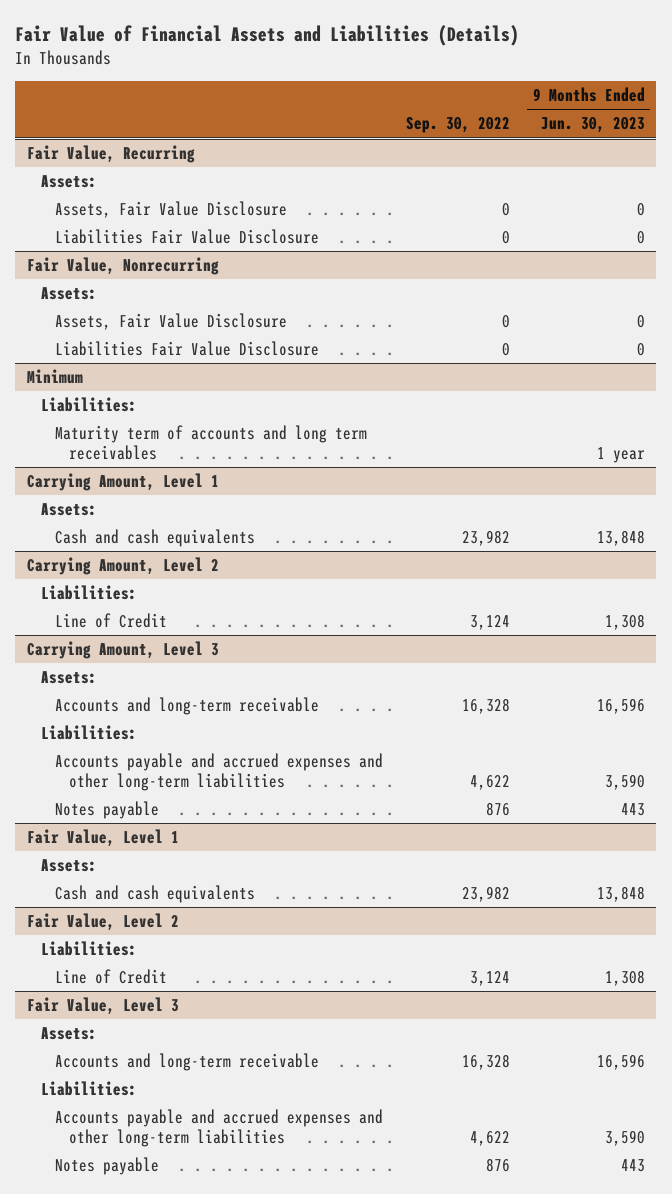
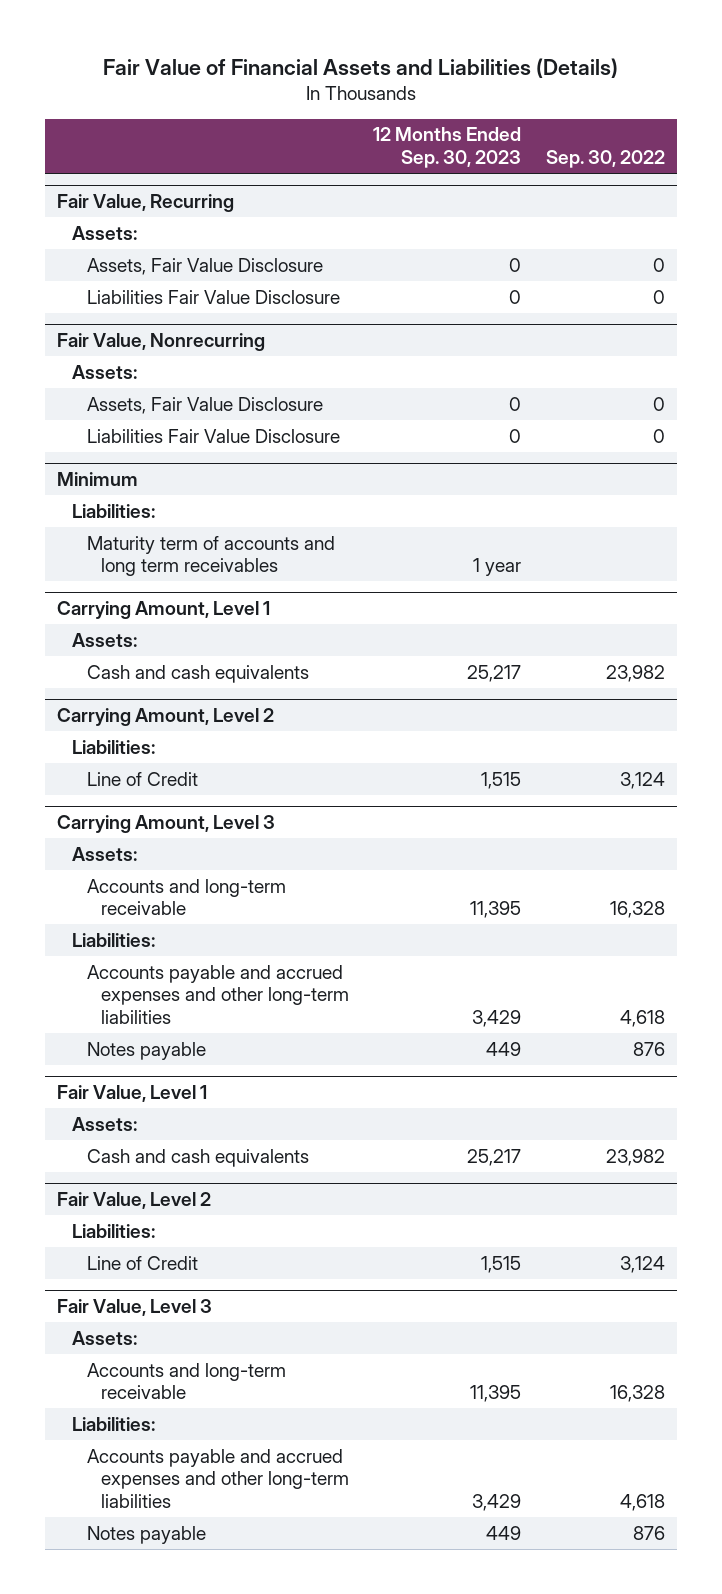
- | Sep. 30, 2022 | 9 Months Ended Jun. 30, 2023
+ | 12 Months Ended Sep. 30, 2023 | Sep. 30, 2022
@ Carrying Amount, Level 3
- Accounts payable and accrued expenses and other long-term liabilities | 4,622 | 3,590
+ Accounts payable and accrued expenses and other long-term liabilities | 3,429 | 4,618
@ Fair Value, Level 3
- Accounts payable and accrued expenses and other long-term liabilities | 4,622 | 3,590
+ Accounts payable and accrued expenses and other long-term liabilities | 3,429 | 4,618

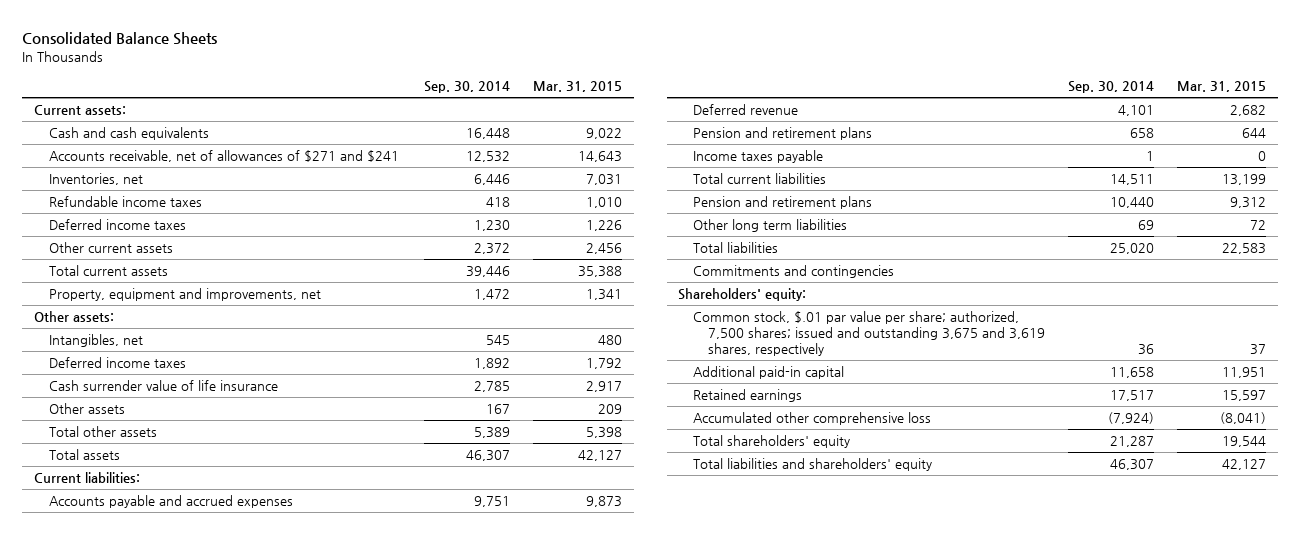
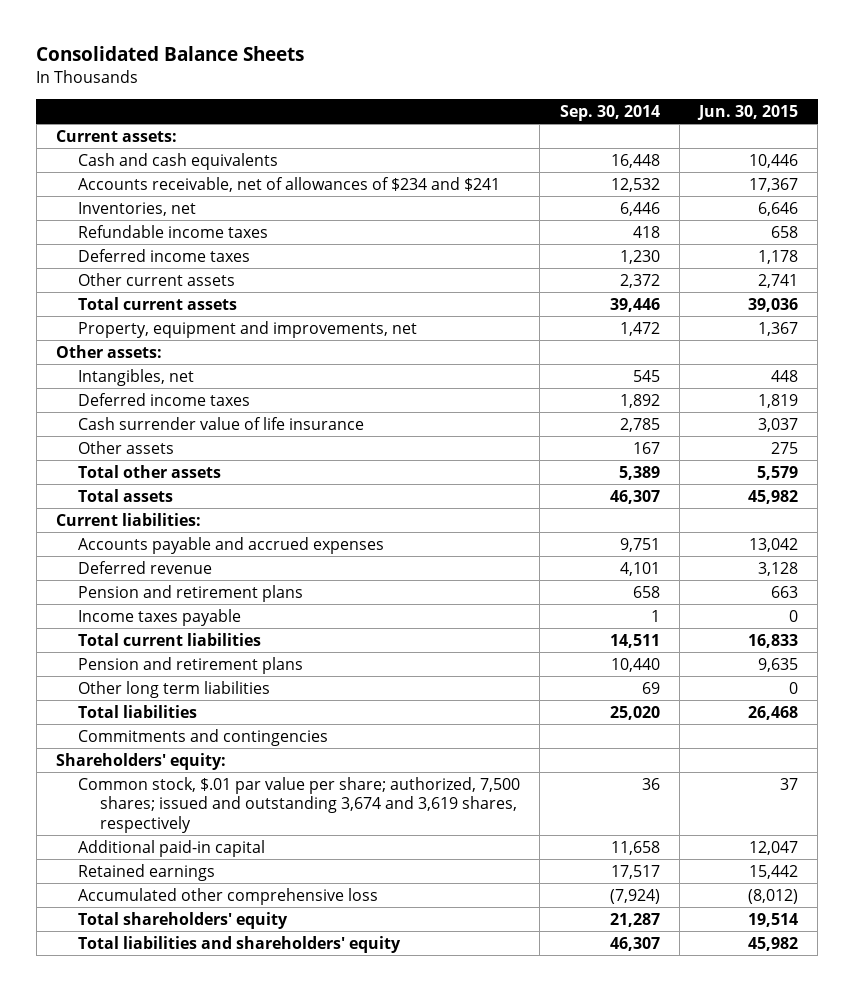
- | Sep. 30, 2014 | Mar. 31, 2015
+ | Sep. 30, 2014 | Jun. 30, 2015
- Accounts receivable, net of allowances of $271 and $241 | 12,532 | 14,643
+ Accounts receivable, net of allowances of $234 and $241 | 12,532 | 17,367
- Common stock, $.01 par value per share; authorized, 7,500 shares; issued and outstanding 3,675 and 3,619 shares, respectively | 36 | 37
+ Common stock, $.01 par value per share; authorized, 7,500 shares; issued and outstanding 3,674 and 3,619 shares, respectively | 36 | 37

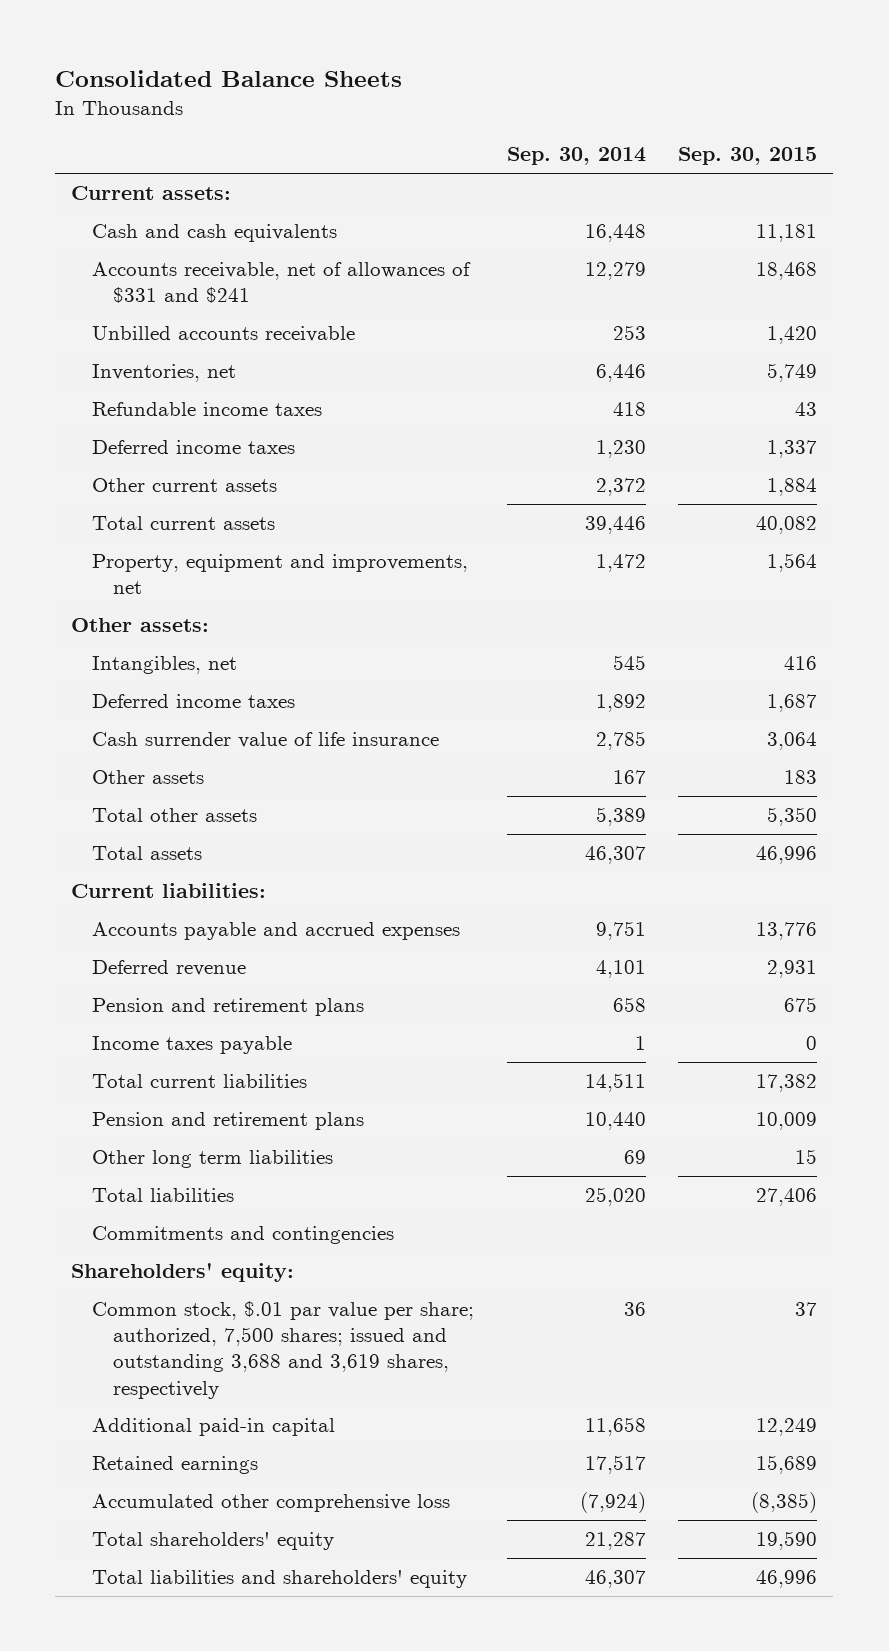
- | Sep. 30, 2014 | Jun. 30, 2015
+ | Sep. 30, 2014 | Sep. 30, 2015
- Accounts receivable, net of allowances of $234 and $241 | 12,532 | 17,367
+ Accounts receivable, net of allowances of $331 and $241 | 12,279 | 18,468
+ Unbilled accounts receivable | 253 | 1,420
- Common stock, $.01 par value per share; authorized, 7,500 shares; issued and outstanding 3,674 and 3,619 shares, respectively | 36 | 37
+ Common stock, $.01 par value per share; authorized, 7,500 shares; issued and outstanding 3,688 and 3,619 shares, respectively | 36 | 37

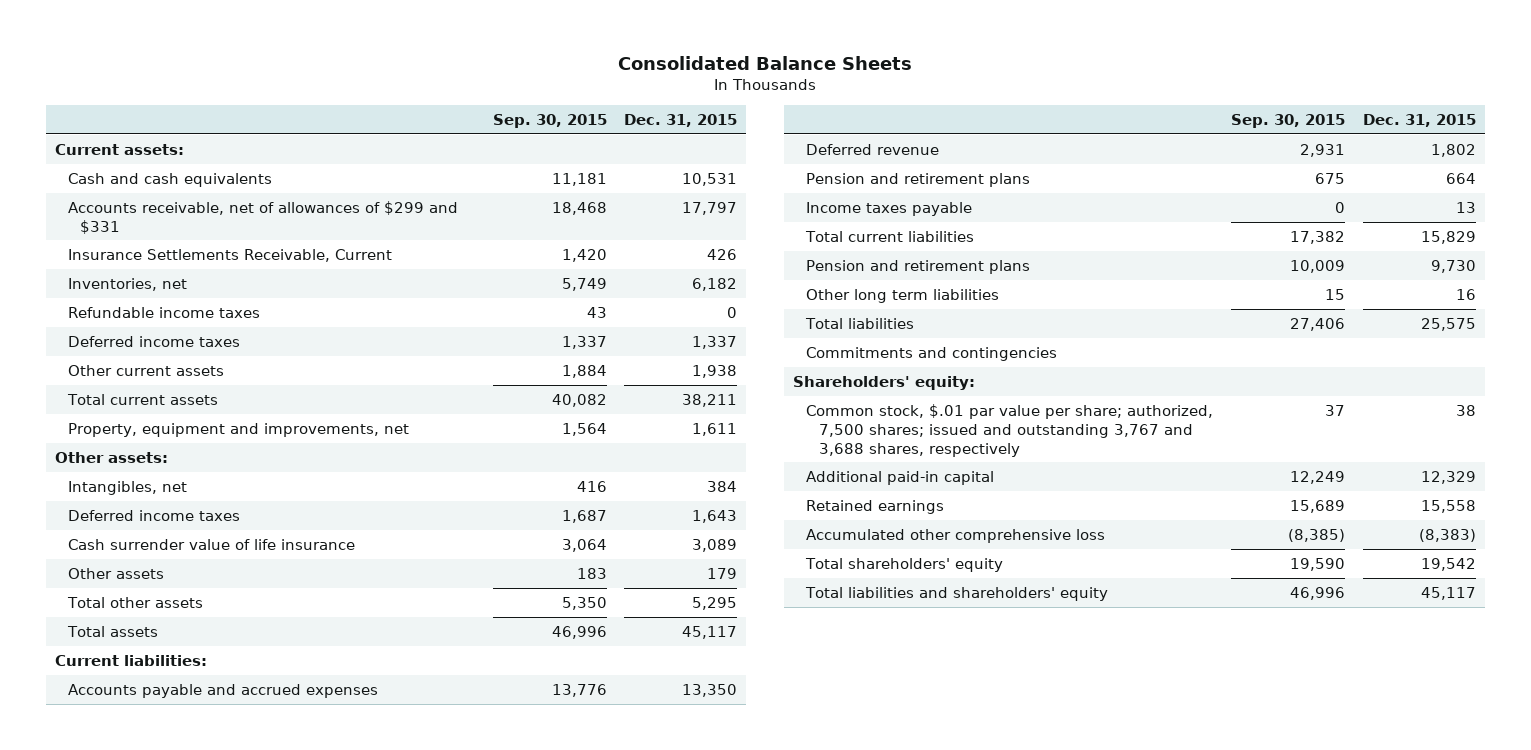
- | Sep. 30, 2014 | Sep. 30, 2015
+ | Sep. 30, 2015 | Dec. 31, 2015
- Accounts receivable, net of allowances of $331 and $241 | 12,279 | 18,468
- Unbilled accounts receivable | 253 | 1,420
+ Accounts receivable, net of allowances of $299 and $331 | 18,468 | 17,797
+ Insurance Settlements Receivable, Current | 1,420 | 426
- Common stock, $.01 par value per share; authorized, 7,500 shares; issued and outstanding 3,688 and 3,619 shares, respectively | 36 | 37
+ Common stock, $.01 par value per share; authorized, 7,500 shares; issued and outstanding 3,767 and 3,688 shares, respectively | 37 | 38

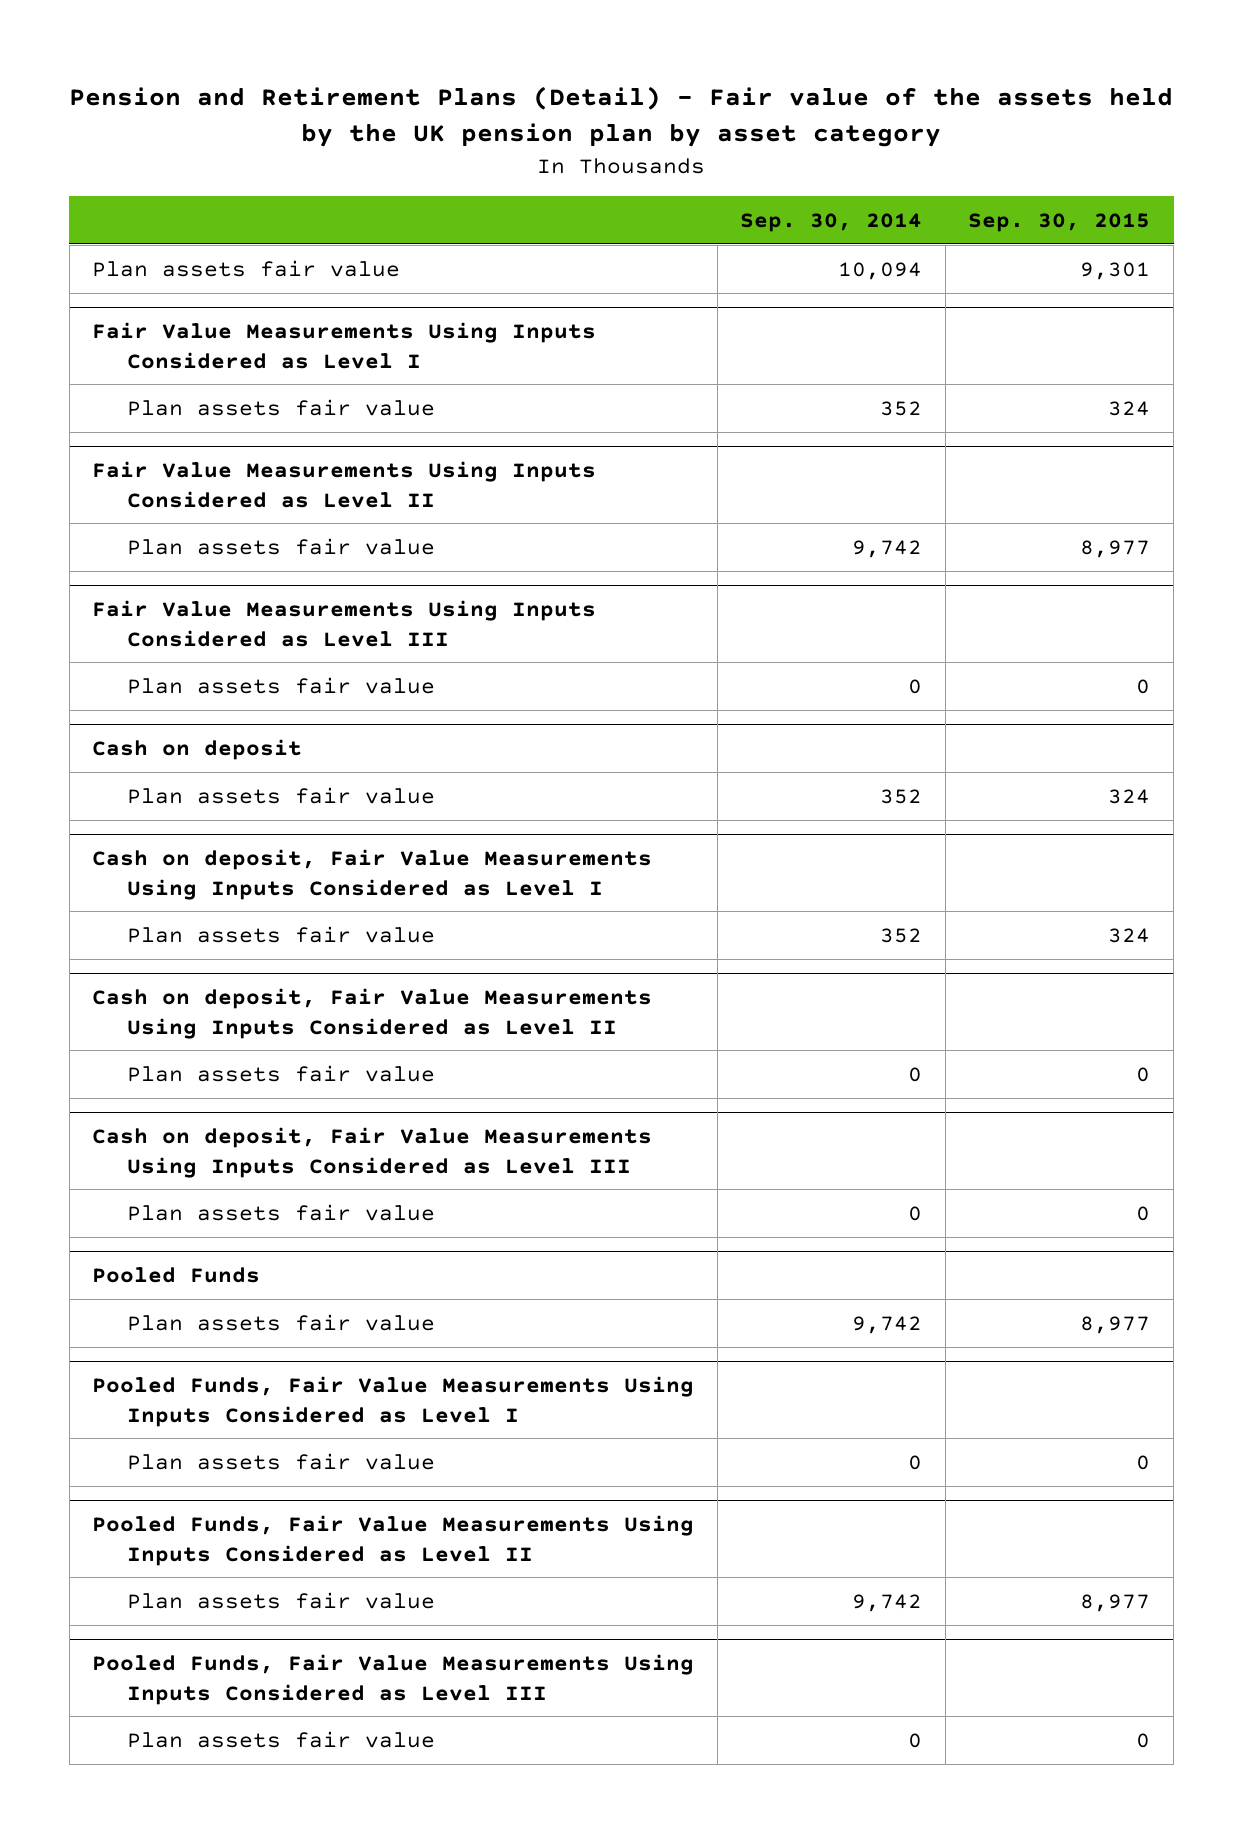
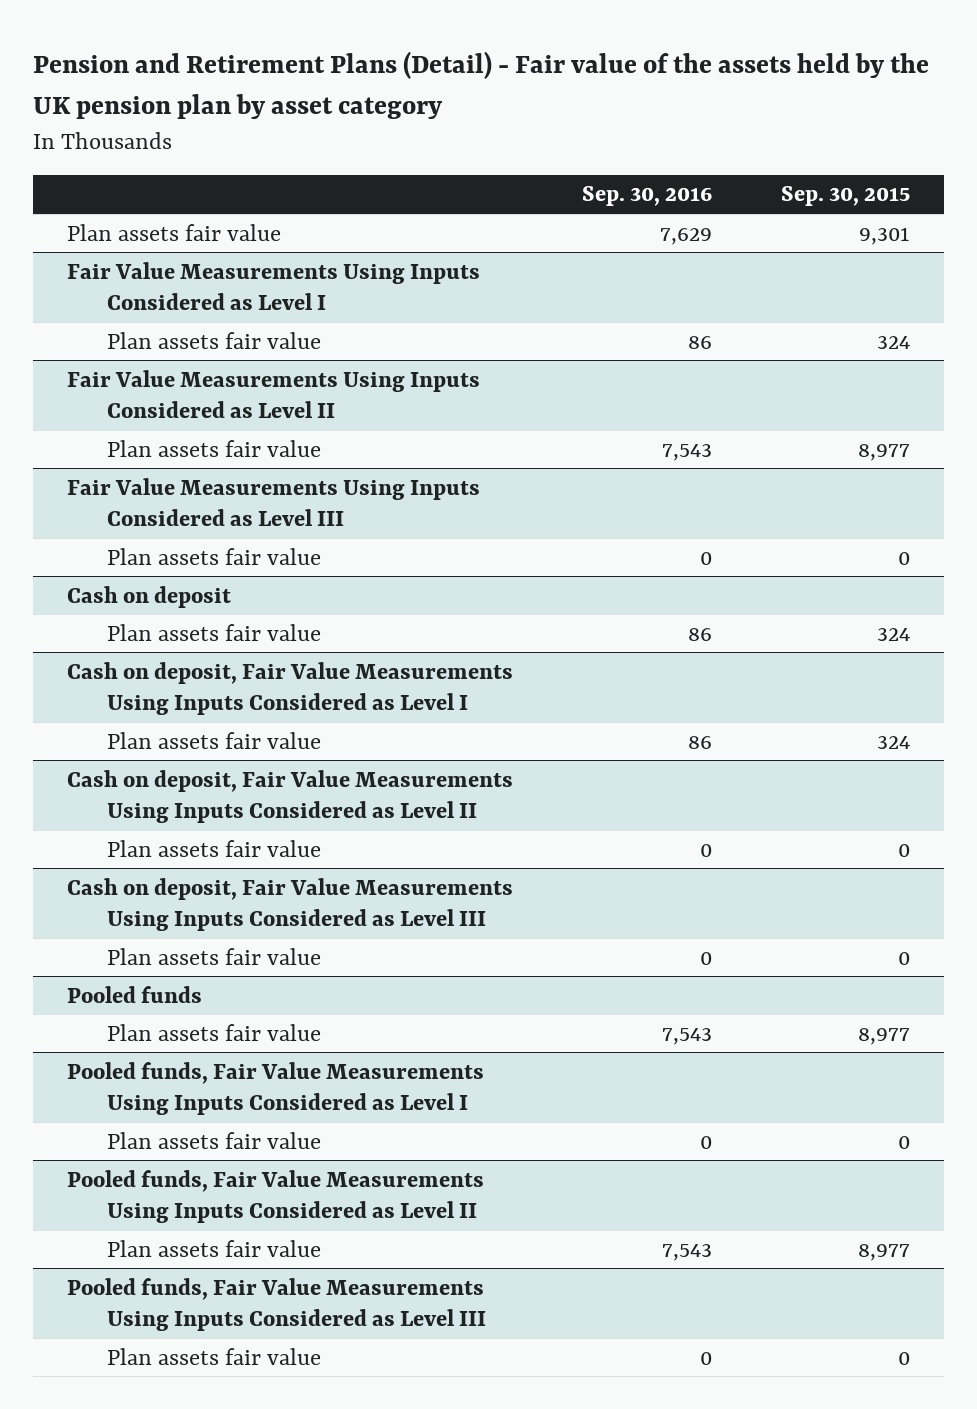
- | Sep. 30, 2014 | Sep. 30, 2015
+ | Sep. 30, 2016 | Sep. 30, 2015
- Pooled Funds
+ Pooled funds
- Pooled Funds, Fair Value Measurements Using Inputs Considered as Level I
+ Pooled funds, Fair Value Measurements Using Inputs Considered as Level I
- Pooled Funds, Fair Value Measurements Using Inputs Considered as Level II
+ Pooled funds, Fair Value Measurements Using Inputs Considered as Level II
- Pooled Funds, Fair Value Measurements Using Inputs Considered as Level III
+ Pooled funds, Fair Value Measurements Using Inputs Considered as Level III

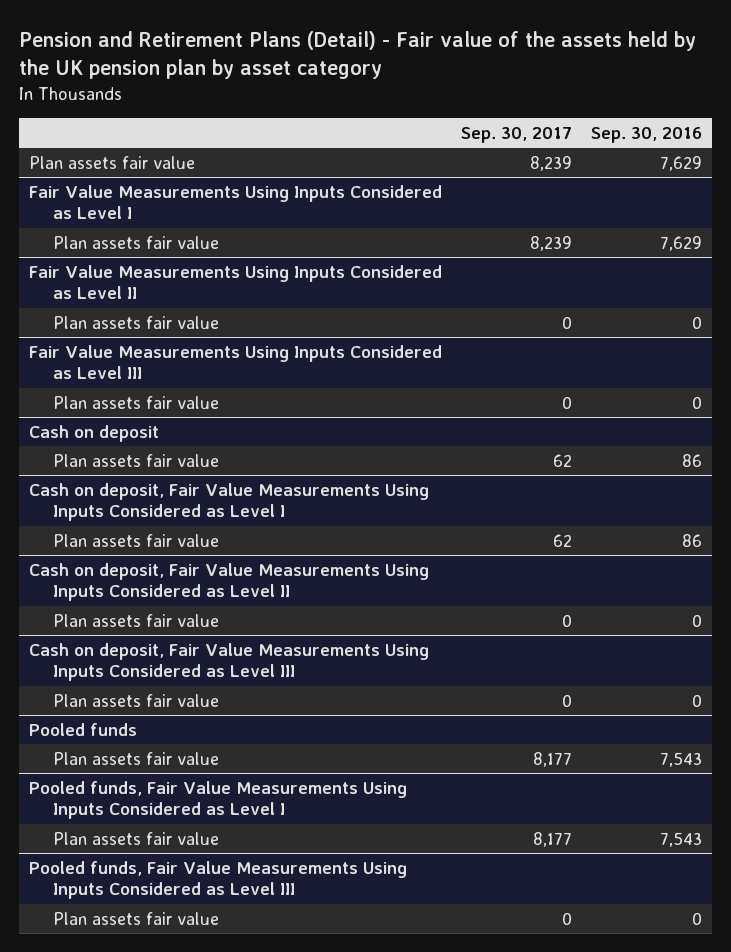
- | Sep. 30, 2016 | Sep. 30, 2015
+ | Sep. 30, 2017 | Sep. 30, 2016
@ Fair Value Measurements Using Inputs Considered as Level I
- Plan assets fair value | 86 | 324
+ Plan assets fair value | 8,239 | 7,629
@ Fair Value Measurements Using Inputs Considered as Level II
- Plan assets fair value | 7,543 | 8,977
+ Plan assets fair value | 0 | 0
@ Pooled funds, Fair Value Measurements Using Inputs Considered as Level I
- Plan assets fair value | 0 | 0
- Pooled funds, Fair Value Measurements Using Inputs Considered as Level II

